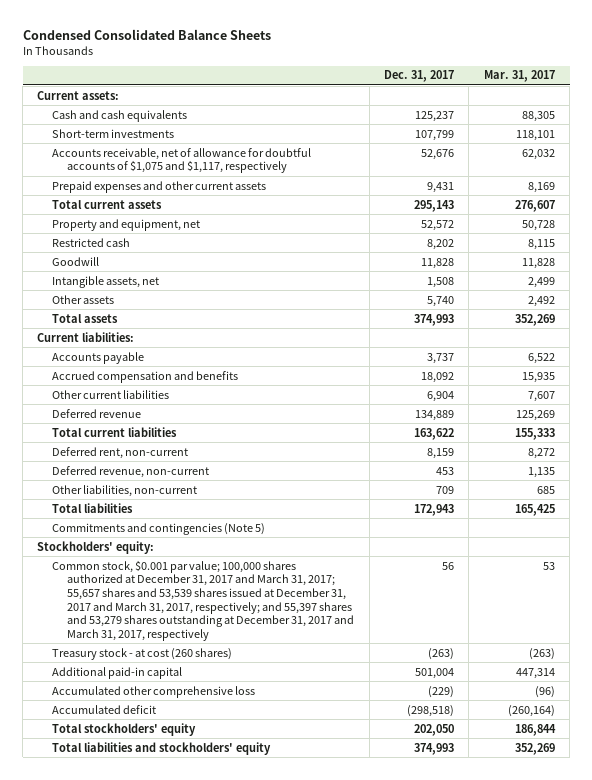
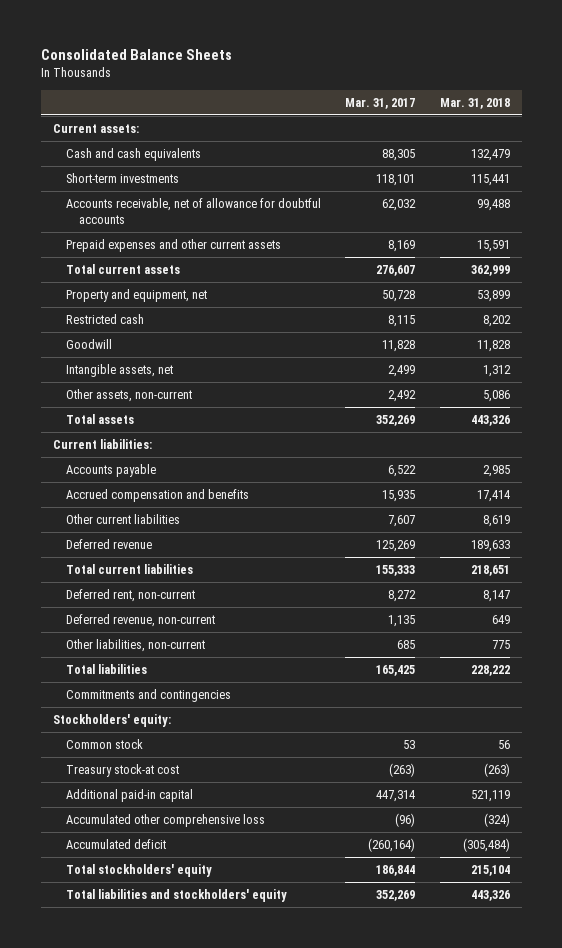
- Condensed Consolidated Balance Sheets
+ Consolidated Balance Sheets
- | Dec. 31, 2017 | Mar. 31, 2017
+ | Mar. 31, 2017 | Mar. 31, 2018
- Accounts receivable, net of allowance for doubtful accounts of $1,075 and $1,117, respectively | 52,676 | 62,032
+ Accounts receivable, net of allowance for doubtful accounts | 62,032 | 99,488
- Other assets | 5,740 | 2,492
+ Other assets, non-current | 2,492 | 5,086
- Commitments and contingencies (Note 5)
+ Commitments and contingencies
- Common stock, $0.001 par value; 100,000 shares authorized at December 31, 2017 and March 31, 2017; 55,657 shares and 53,539 shares issued at December 31, 2017 and March 31, 2017, respectively; and 55,397 shares and 53,279 shares outstanding at December 31, 2017 and March 31, 2017, respectively | 56 | 53
- Treasury stock - at cost (260 shares) | (263) | (263)
+ Common stock | 53 | 56
+ Treasury stock-at cost | (263) | (263)

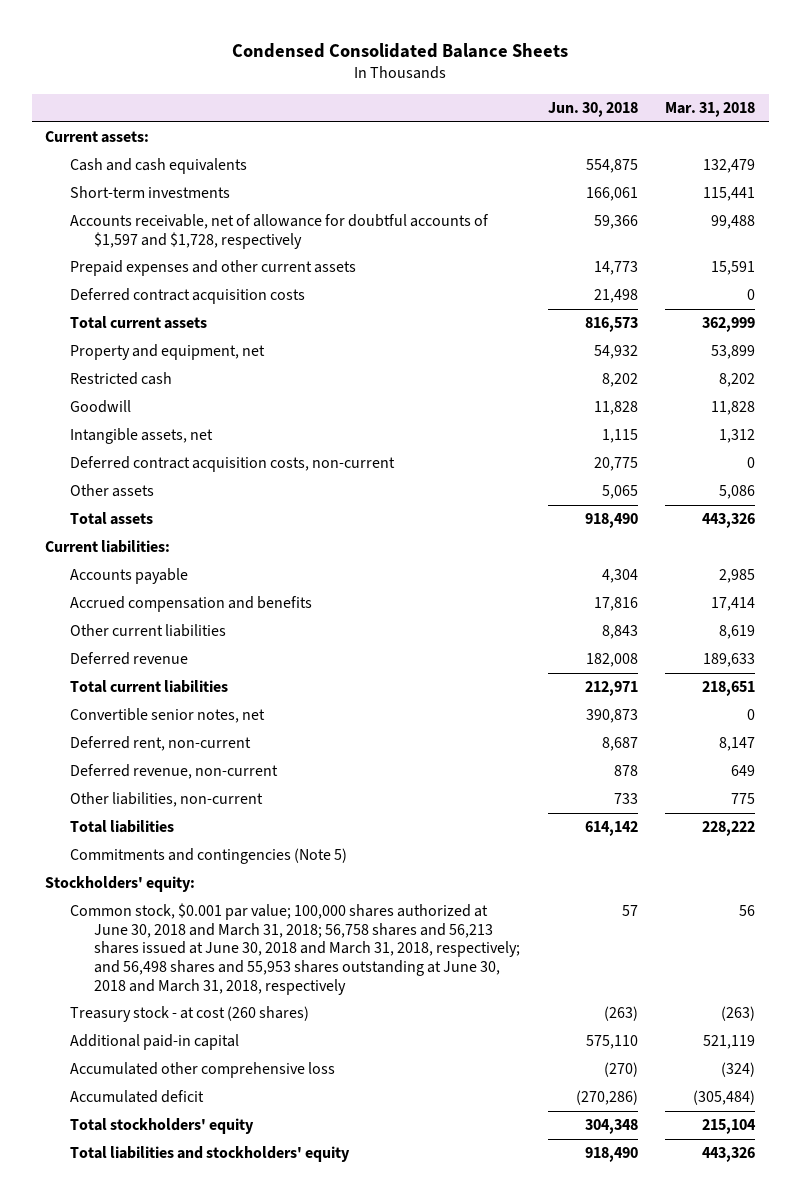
- Consolidated Balance Sheets
+ Condensed Consolidated Balance Sheets
- | Mar. 31, 2017 | Mar. 31, 2018
+ | Jun. 30, 2018 | Mar. 31, 2018
- Accounts receivable, net of allowance for doubtful accounts | 62,032 | 99,488
+ Accounts receivable, net of allowance for doubtful accounts of $1,597 and $1,728, respectively | 59,366 | 99,488
+ Deferred contract acquisition costs | 21,498 | 0
- Other assets, non-current | 2,492 | 5,086
+ Deferred contract acquisition costs, non-current | 20,775 | 0
+ Other assets | 5,065 | 5,086
+ Convertible senior notes, net | 390,873 | 0
- Commitments and contingencies
+ Commitments and contingencies (Note 5)
- Common stock | 53 | 56
- Treasury stock-at cost | (263) | (263)
+ Common stock, $0.001 par value; 100,000 shares authorized at June 30, 2018 and March 31, 2018; 56,758 shares and 56,213 shares issued at June 30, 2018 and March 31, 2018, respectively; and 56,498 shares and 55,953 shares outstanding at June 30, 2018 and March 31, 2018, respectively | 57 | 56
+ Treasury stock - at cost (260 shares) | (263) | (263)

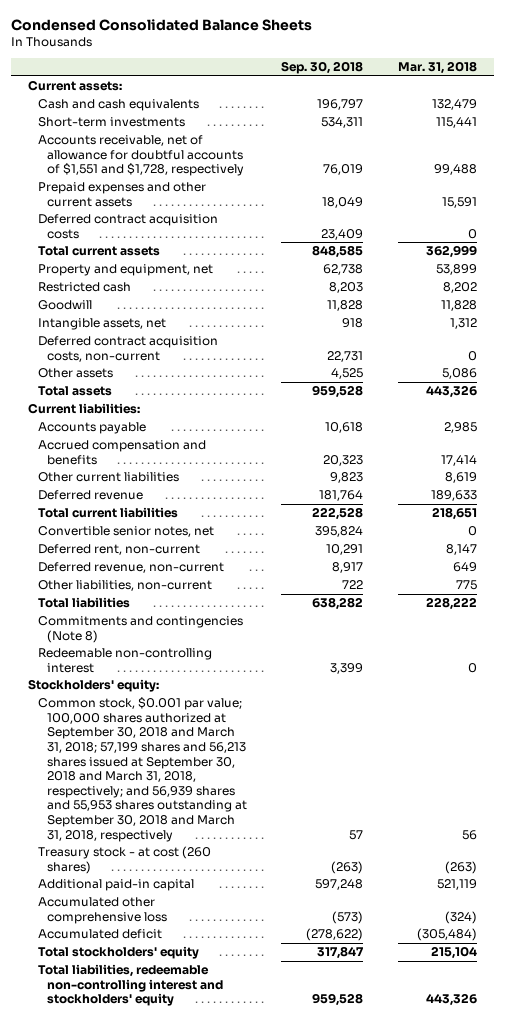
- | Jun. 30, 2018 | Mar. 31, 2018
+ | Sep. 30, 2018 | Mar. 31, 2018
- Accounts receivable, net of allowance for doubtful accounts of $1,597 and $1,728, respectively | 59,366 | 99,488
+ Accounts receivable, net of allowance for doubtful accounts of $1,551 and $1,728, respectively | 76,019 | 99,488
- Commitments and contingencies (Note 5)
+ Commitments and contingencies (Note 8)
+ Redeemable non-controlling interest | 3,399 | 0
- Common stock, $0.001 par value; 100,000 shares authorized at June 30, 2018 and March 31, 2018; 56,758 shares and 56,213 shares issued at June 30, 2018 and March 31, 2018, respectively; and 56,498 shares and 55,953 shares outstanding at June 30, 2018 and March 31, 2018, respectively | 57 | 56
+ Common stock, $0.001 par value; 100,000 shares authorized at September 30, 2018 and March 31, 2018; 57,199 shares and 56,213 shares issued at September 30, 2018 and March 31, 2018, respectively; and 56,939 shares and 55,953 shares outstanding at September 30, 2018 and March 31, 2018, respectively | 57 | 56
- Total liabilities and stockholders' equity | 918,490 | 443,326
+ Total liabilities, redeemable non-controlling interest and stockholders' equity | 959,528 | 443,326

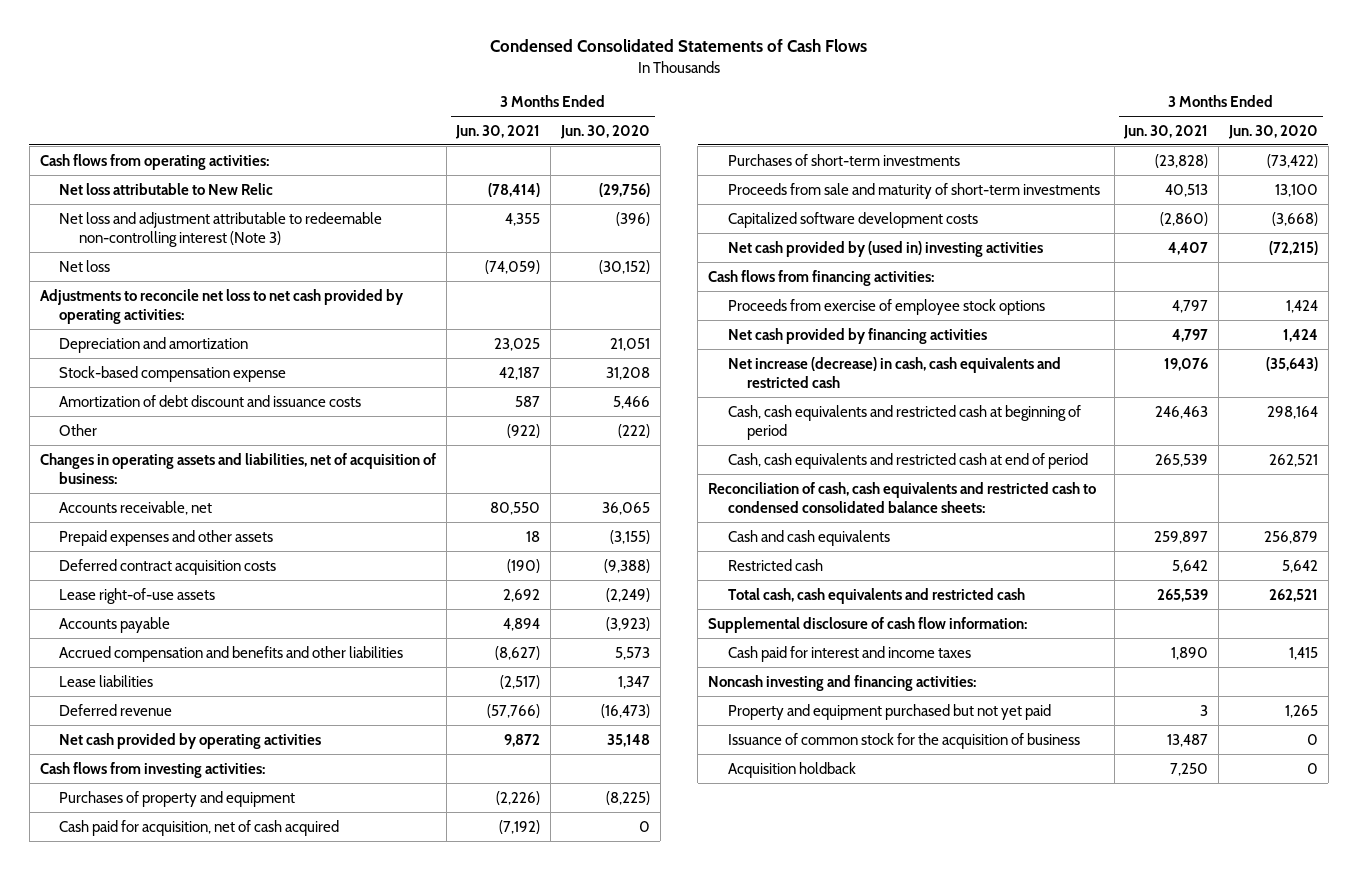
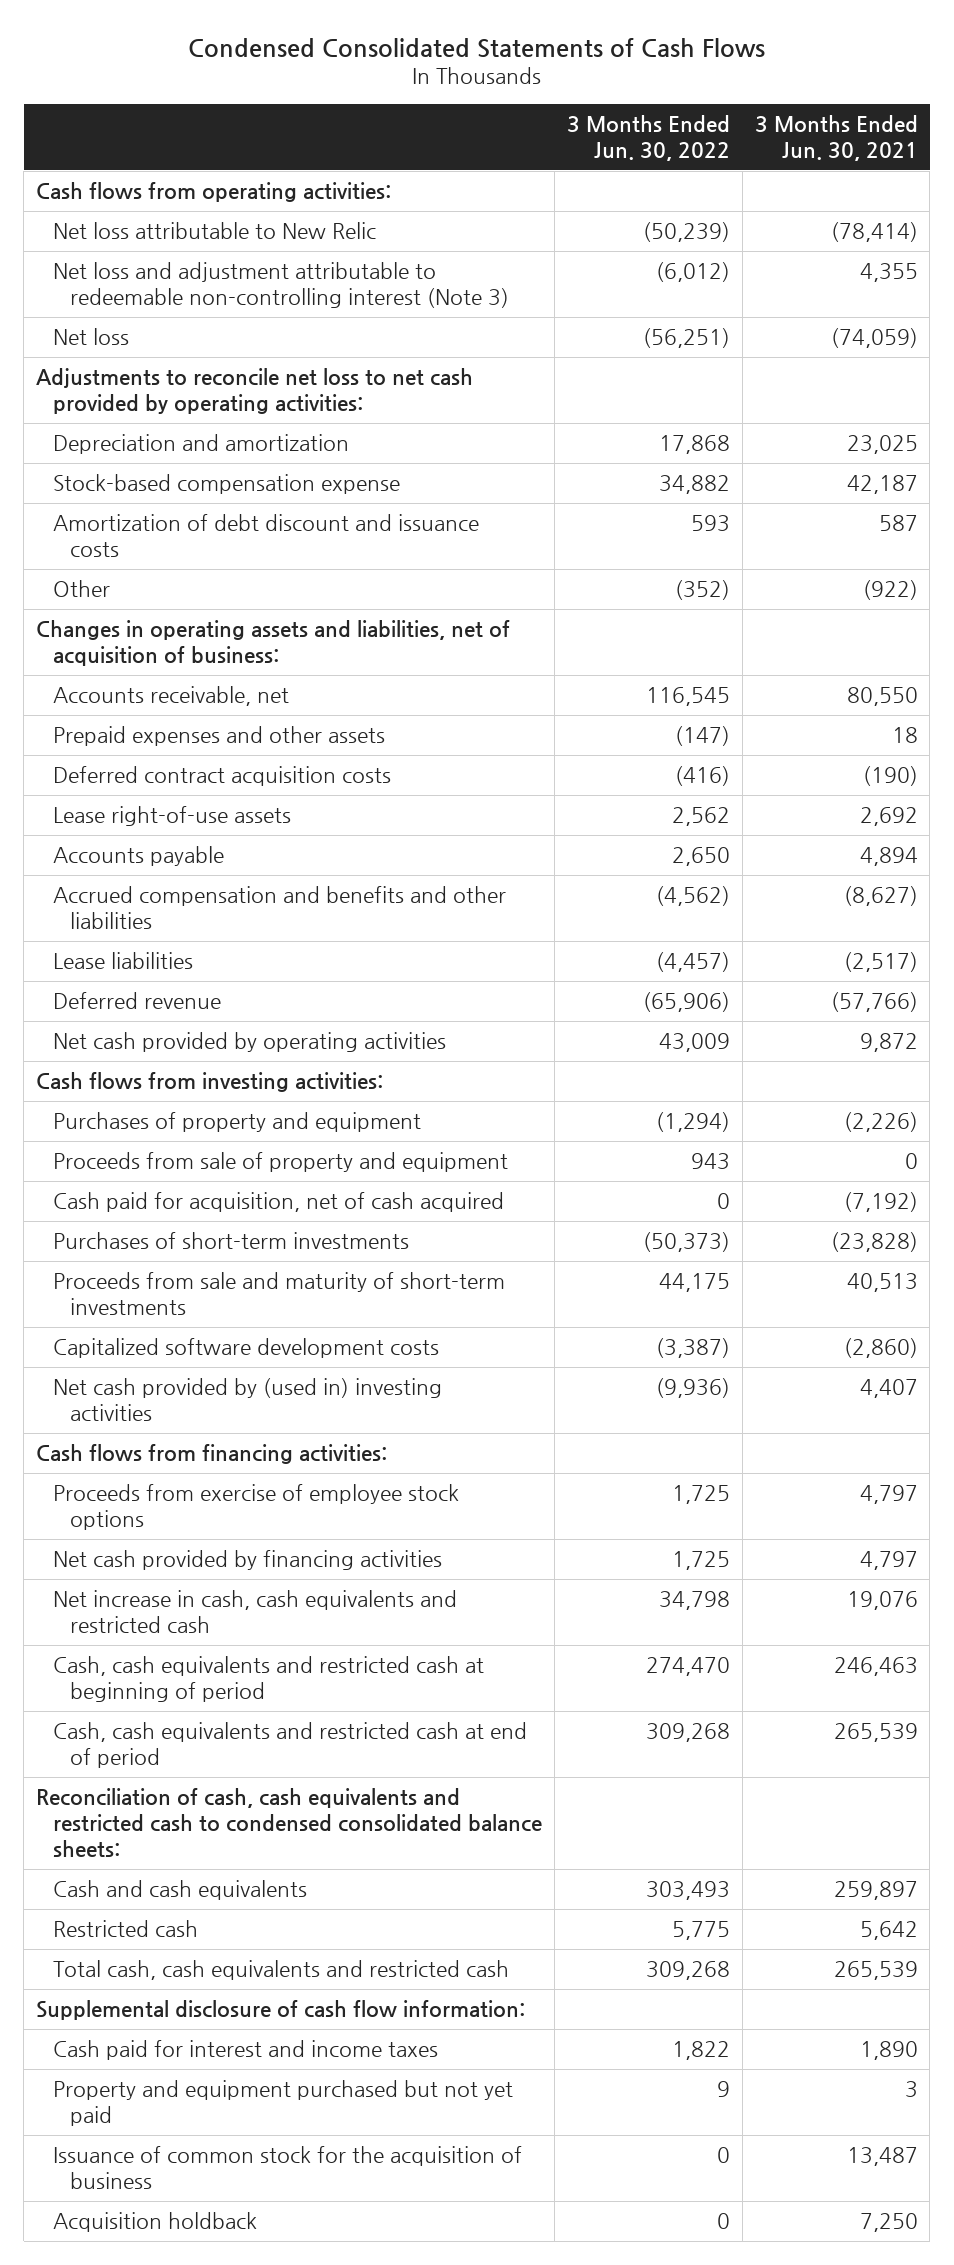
- | 3 Months Ended Jun. 30, 2021 | 3 Months Ended Jun. 30, 2020
+ | 3 Months Ended Jun. 30, 2022 | 3 Months Ended Jun. 30, 2021
+ Proceeds from sale of property and equipment | 943 | 0
- Net increase (decrease) in cash, cash equivalents and restricted cash | 19,076 | (35,643)
+ Net increase in cash, cash equivalents and restricted cash | 34,798 | 19,076
- Noncash investing and financing activities:

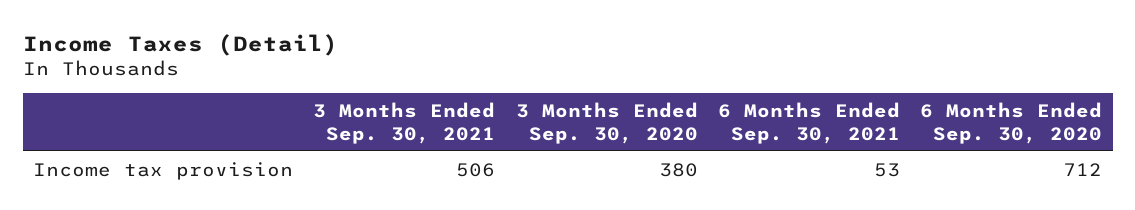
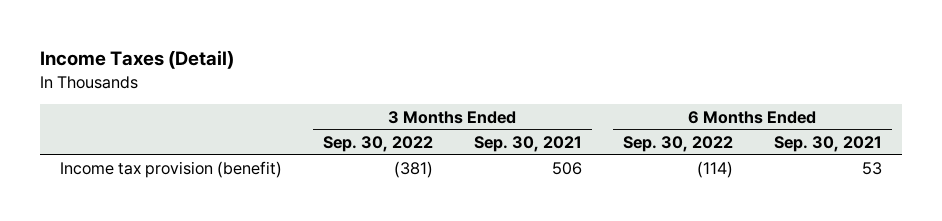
- | 3 Months Ended Sep. 30, 2021 | 3 Months Ended Sep. 30, 2020 | 6 Months Ended Sep. 30, 2021 | 6 Months Ended Sep. 30, 2020
+ | 3 Months Ended Sep. 30, 2022 | 3 Months Ended Sep. 30, 2021 | 6 Months Ended Sep. 30, 2022 | 6 Months Ended Sep. 30, 2021
- Income tax provision | 506 | 380 | 53 | 712
+ Income tax provision (benefit) | (381) | 506 | (114) | 53

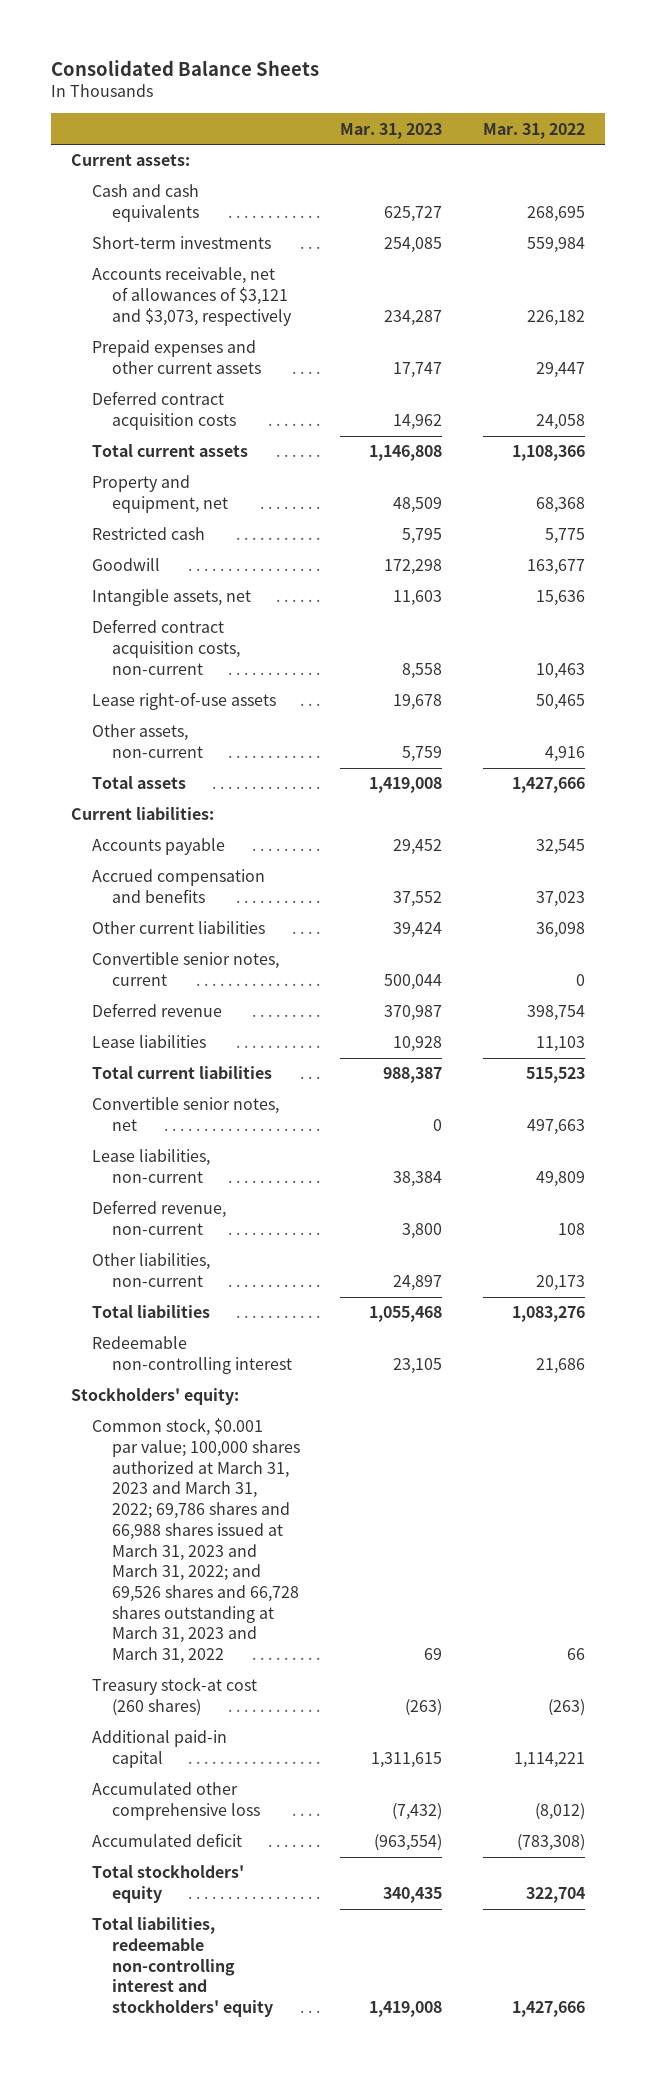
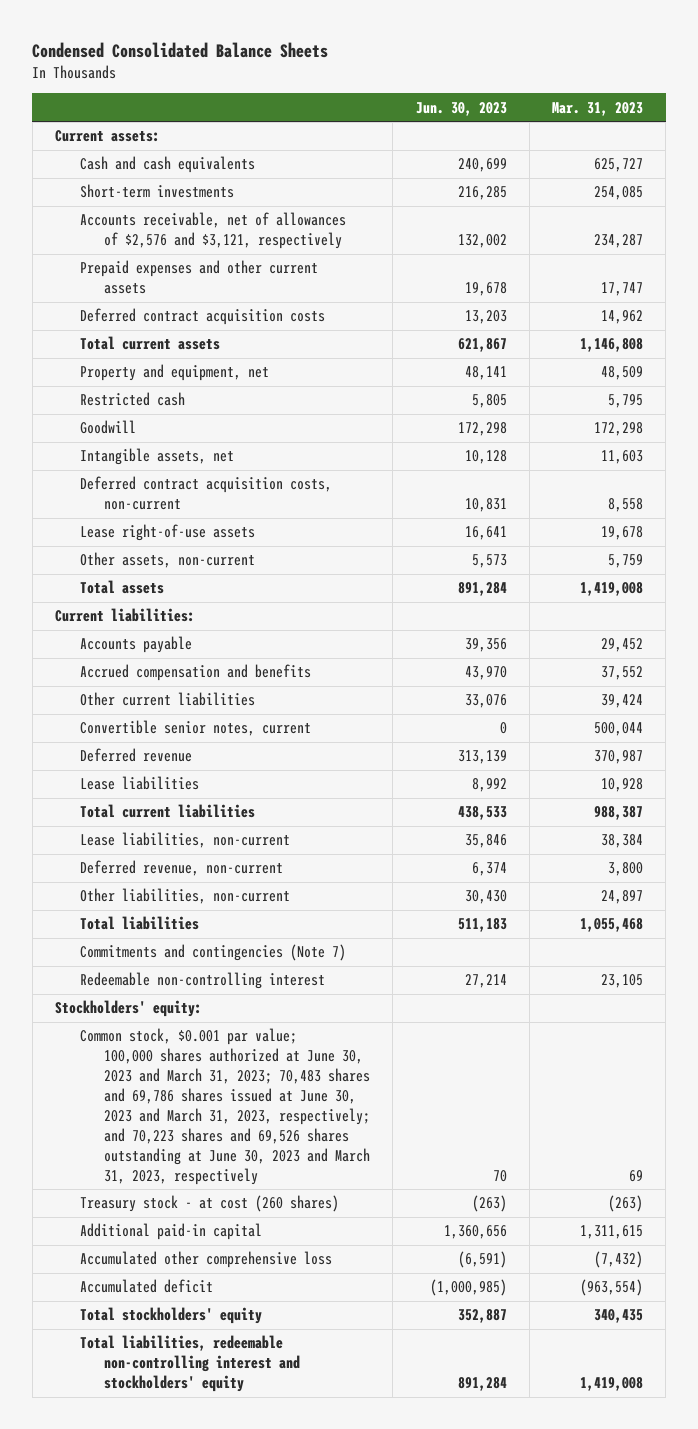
- Consolidated Balance Sheets
+ Condensed Consolidated Balance Sheets
- | Mar. 31, 2023 | Mar. 31, 2022
+ | Jun. 30, 2023 | Mar. 31, 2023
- Accounts receivable, net of allowances of $3,121 and $3,073, respectively | 234,287 | 226,182
+ Accounts receivable, net of allowances of $2,576 and $3,121, respectively | 132,002 | 234,287
- Convertible senior notes, net | 0 | 497,663
+ Commitments and contingencies (Note 7)
- Common stock, $0.001 par value; 100,000 shares authorized at March 31, 2023 and March 31, 2022; 69,786 shares and 66,988 shares issued at March 31, 2023 and March 31, 2022; and 69,526 shares and 66,728 shares outstanding at March 31, 2023 and March 31, 2022 | 69 | 66
- Treasury stock-at cost (260 shares) | (263) | (263)
+ Common stock, $0.001 par value; 100,000 shares authorized at June 30, 2023 and March 31, 2023; 70,483 shares and 69,786 shares issued at June 30, 2023 and March 31, 2023, respectively; and 70,223 shares and 69,526 shares outstanding at June 30, 2023 and March 31, 2023, respectively | 70 | 69
+ Treasury stock - at cost (260 shares) | (263) | (263)

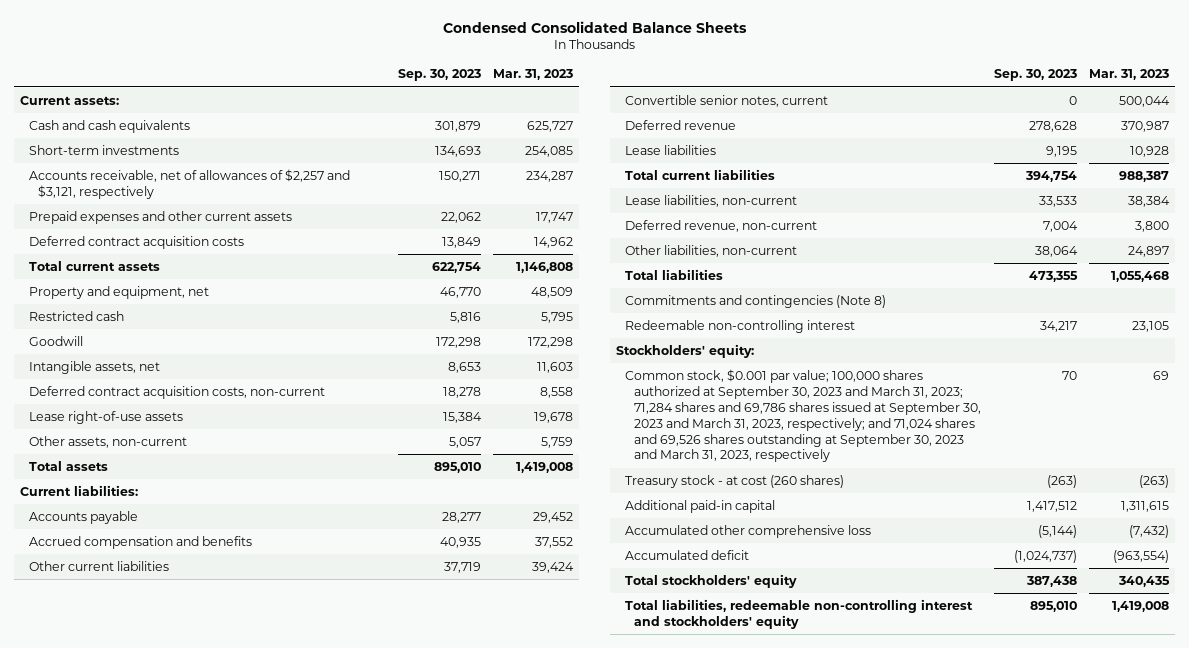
- | Jun. 30, 2023 | Mar. 31, 2023
+ | Sep. 30, 2023 | Mar. 31, 2023
- Accounts receivable, net of allowances of $2,576 and $3,121, respectively | 132,002 | 234,287
+ Accounts receivable, net of allowances of $2,257 and $3,121, respectively | 150,271 | 234,287
- Commitments and contingencies (Note 7)
+ Commitments and contingencies (Note 8)
- Common stock, $0.001 par value; 100,000 shares authorized at June 30, 2023 and March 31, 2023; 70,483 shares and 69,786 shares issued at June 30, 2023 and March 31, 2023, respectively; and 70,223 shares and 69,526 shares outstanding at June 30, 2023 and March 31, 2023, respectively | 70 | 69
+ Common stock, $0.001 par value; 100,000 shares authorized at September 30, 2023 and March 31, 2023; 71,284 shares and 69,786 shares issued at September 30, 2023 and March 31, 2023, respectively; and 71,024 shares and 69,526 shares outstanding at September 30, 2023 and March 31, 2023, respectively | 70 | 69

